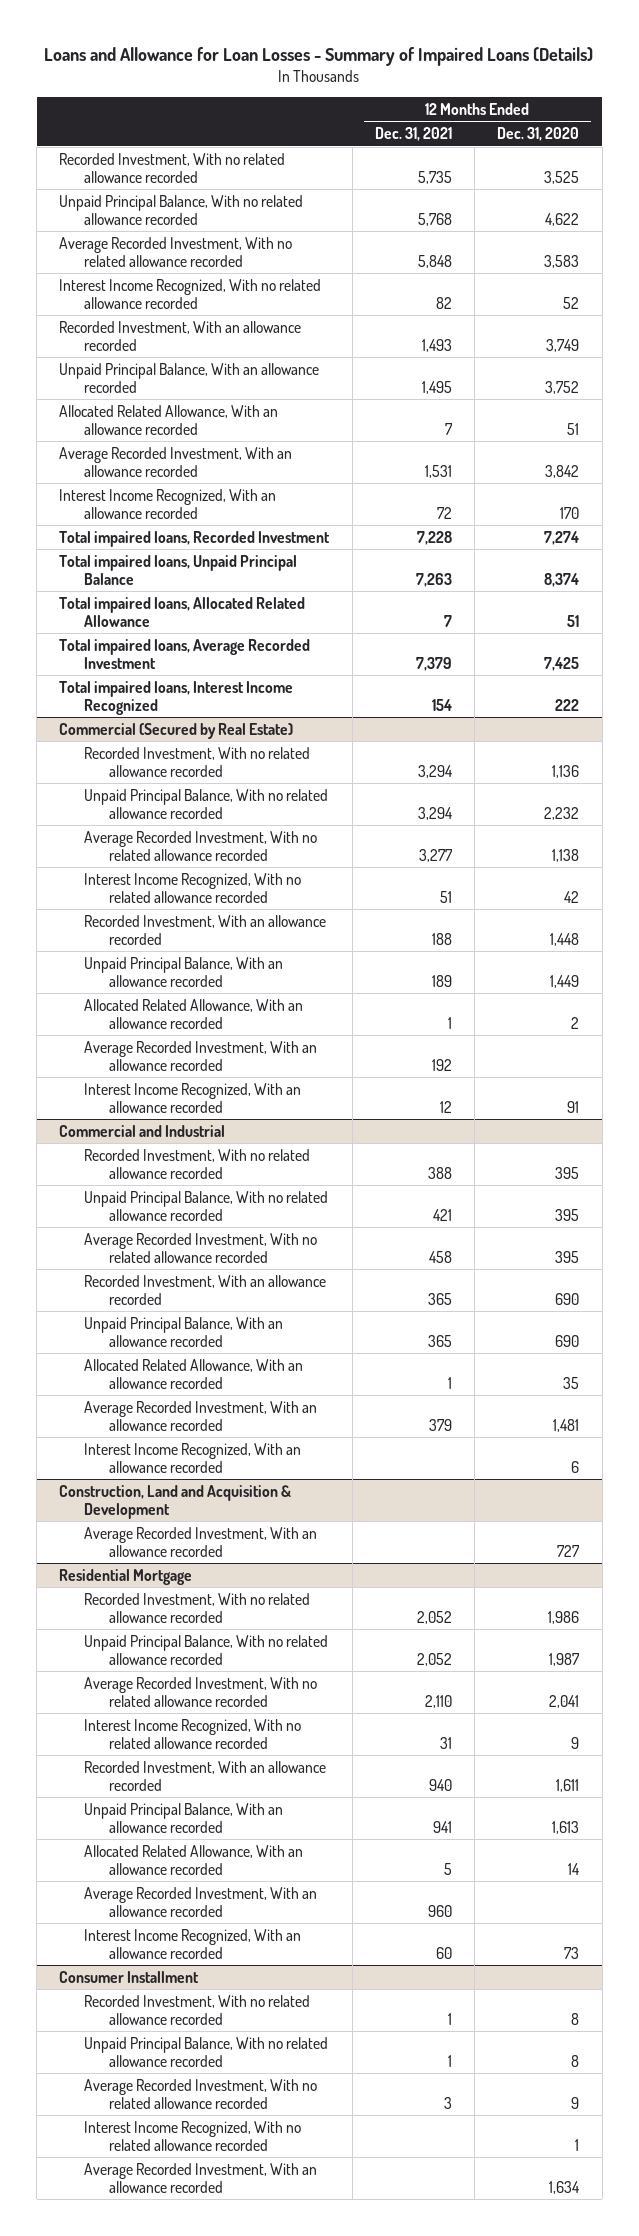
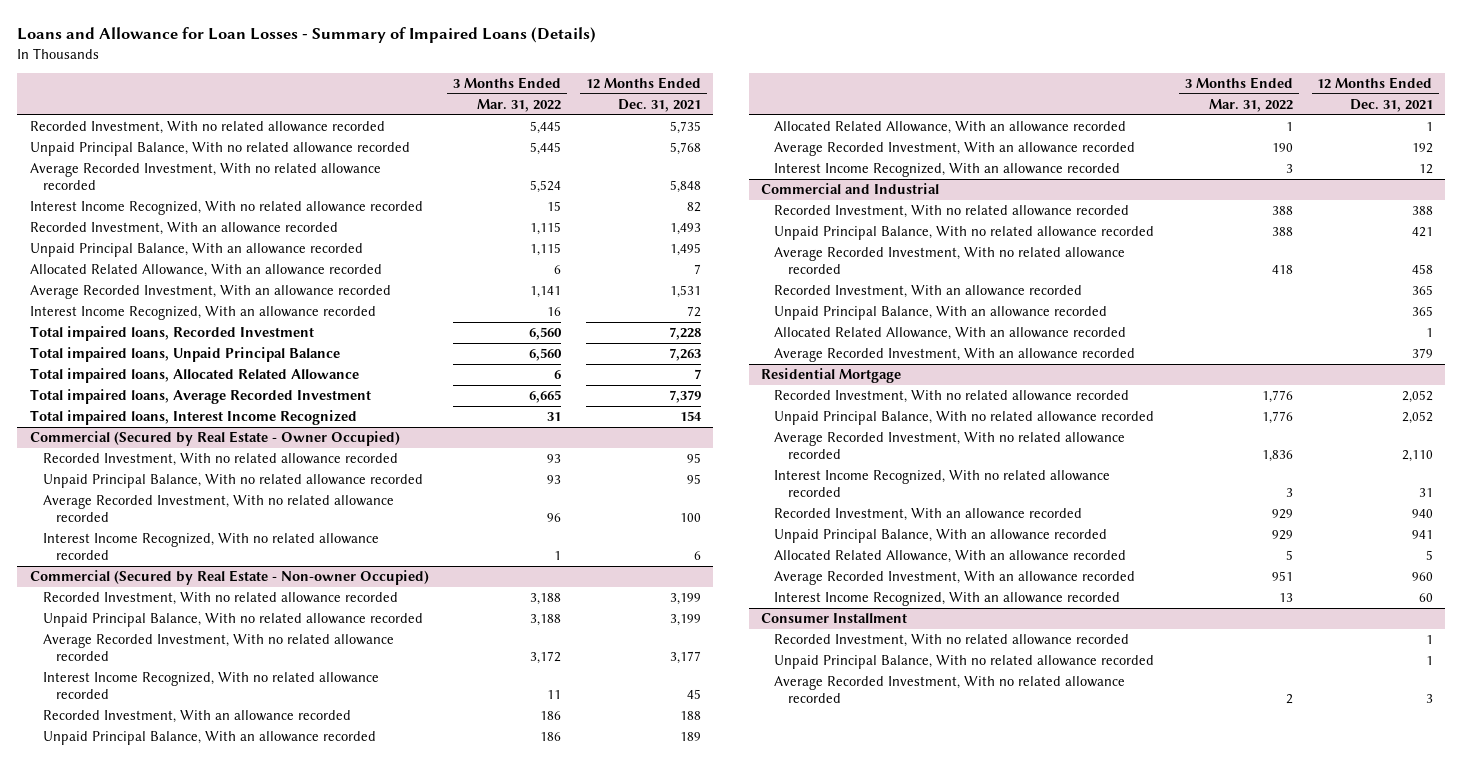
- | 12 Months Ended Dec. 31, 2021 | 12 Months Ended Dec. 31, 2020
+ | 3 Months Ended Mar. 31, 2022 | 12 Months Ended Dec. 31, 2021
- Commercial (Secured by Real Estate)
- Recorded Investment, With no related allowance recorded | 3,294 | 1,136
- Unpaid Principal Balance, With no related allowance recorded | 3,294 | 2,232
- Average Recorded Investment, With no related allowance recorded | 3,277 | 1,138
- Interest Income Recognized, With no related allowance recorded | 51 | 42
+ Commercial (Secured by Real Estate - Owner Occupied)
+ Recorded Investment, With no related allowance recorded | 93 | 95
+ Unpaid Principal Balance, With no related allowance recorded | 93 | 95
+ Average Recorded Investment, With no related allowance recorded | 96 | 100
+ Interest Income Recognized, With no related allowance recorded | 1 | 6
+ Commercial (Secured by Real Estate - Non-owner Occupied)
+ Recorded Investment, With no related allowance recorded | 3,188 | 3,199
+ Unpaid Principal Balance, With no related allowance recorded | 3,188 | 3,199
+ Average Recorded Investment, With no related allowance recorded | 3,172 | 3,177
+ Interest Income Recognized, With no related allowance recorded | 11 | 45
@ Commercial and Industrial
- Interest Income Recognized, With an allowance recorded | | 6
- Construction, Land and Acquisition & Development
- Average Recorded Investment, With an allowance recorded | | 727
@ Consumer Installment
- Interest Income Recognized, With no related allowance recorded | | 1
- Average Recorded Investment, With an allowance recorded | | 1,634

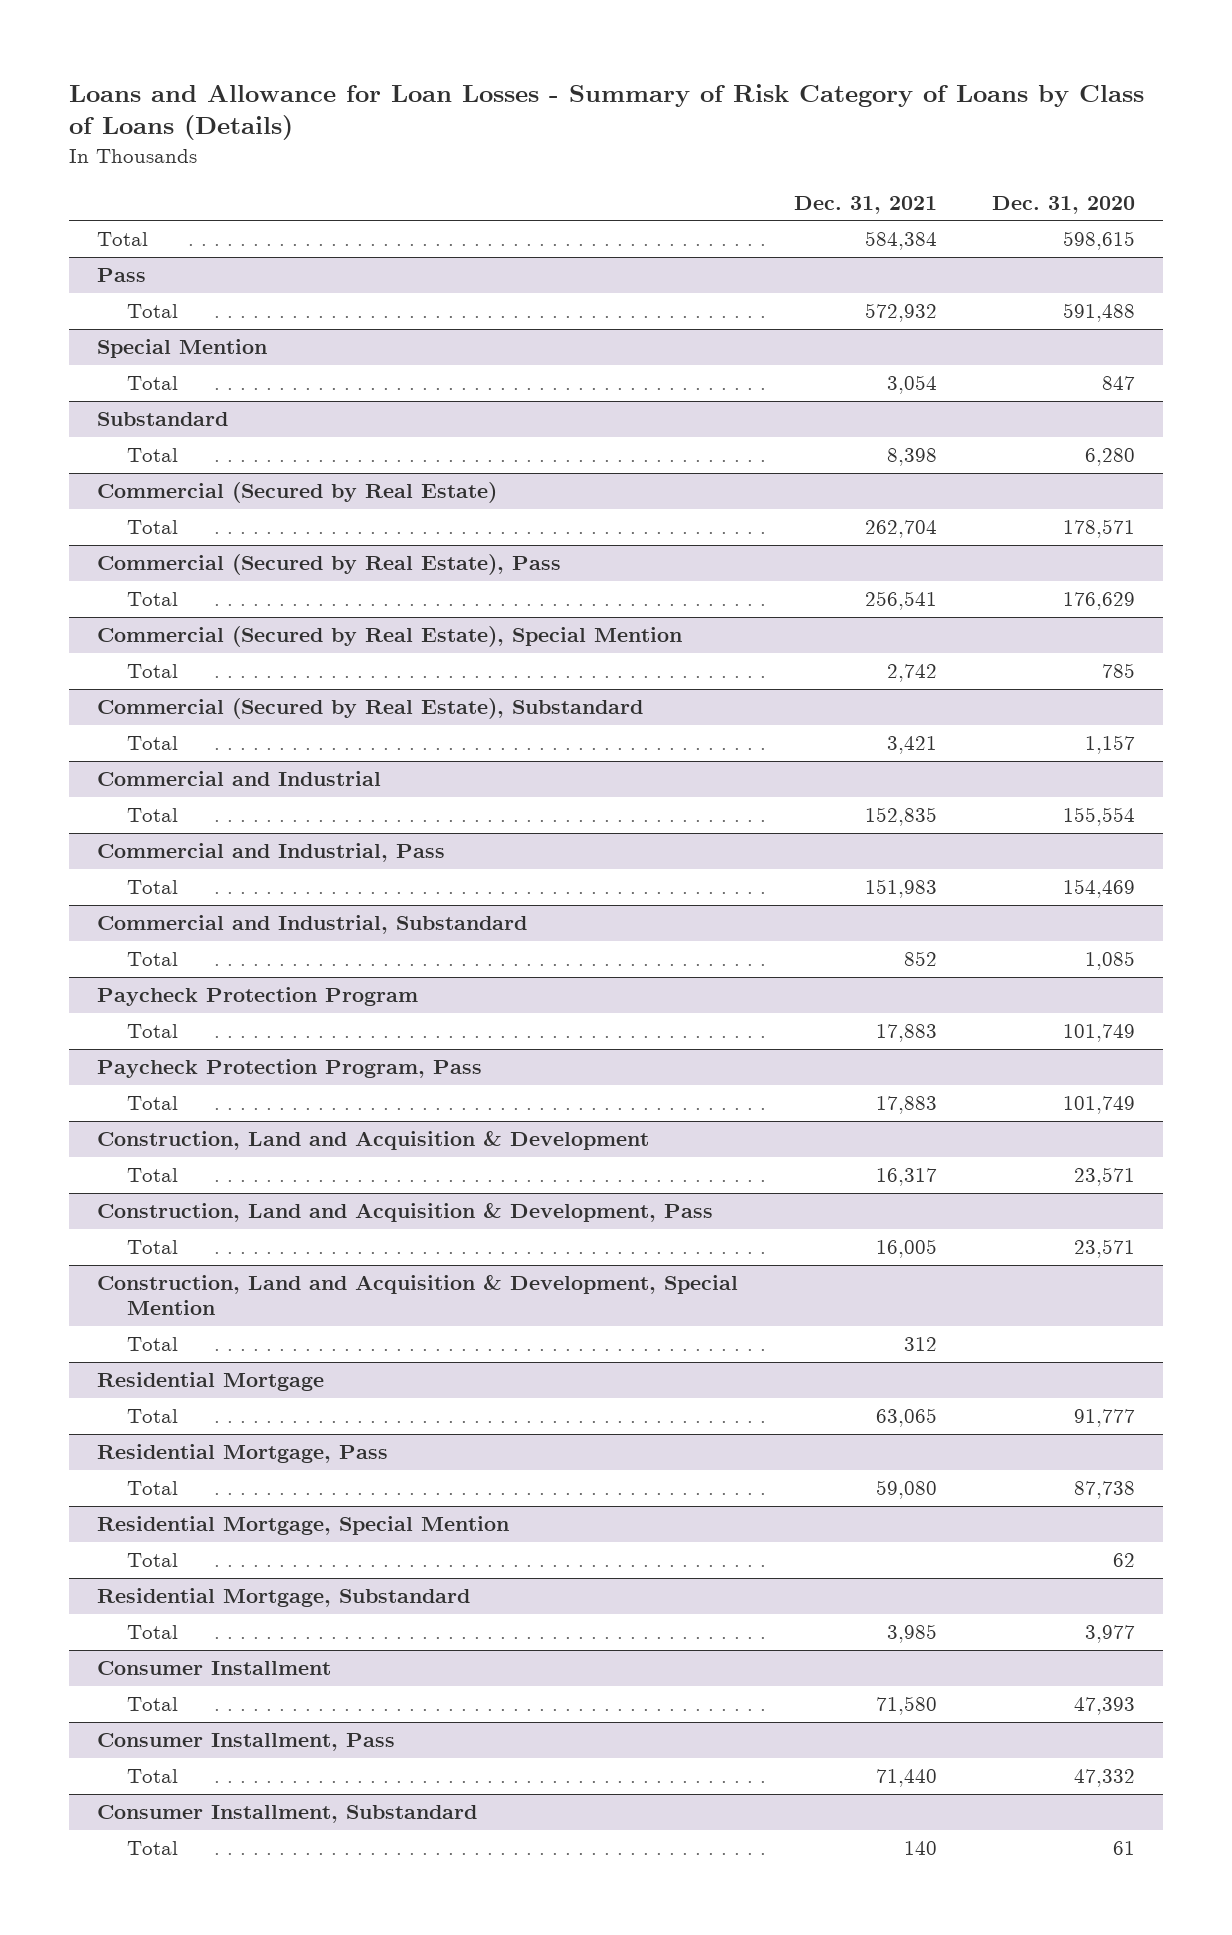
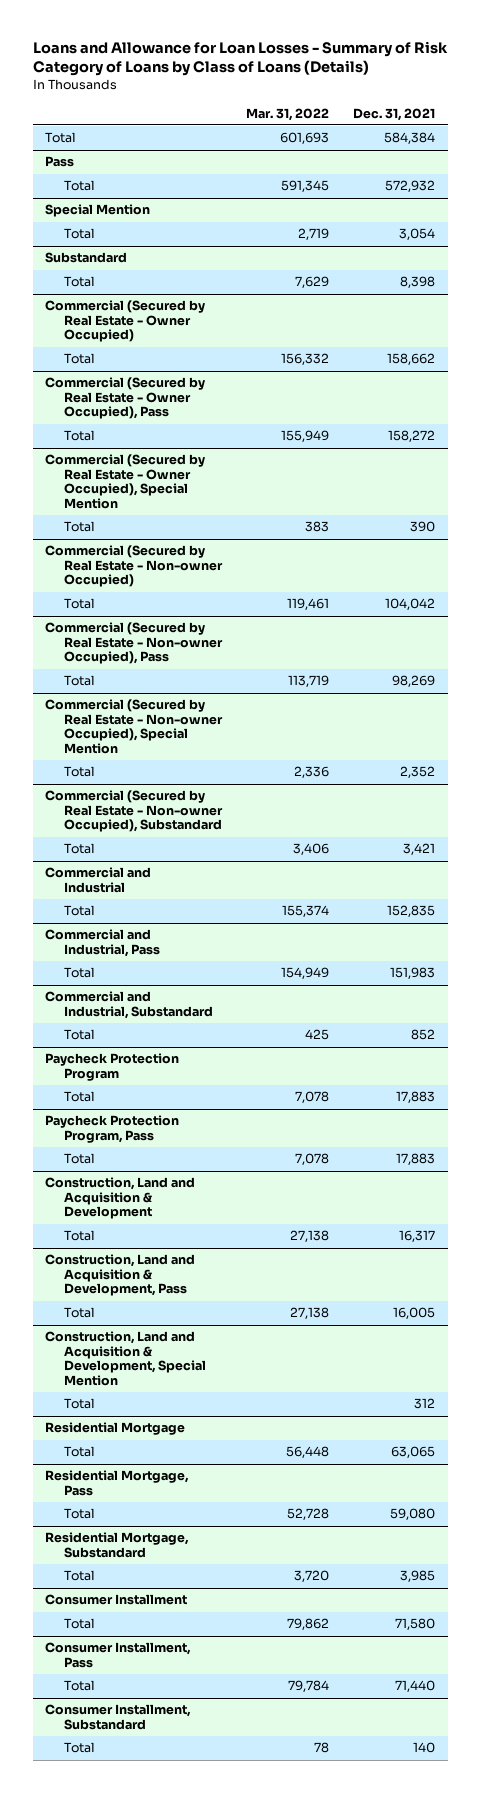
- | Dec. 31, 2021 | Dec. 31, 2020
+ | Mar. 31, 2022 | Dec. 31, 2021
- Commercial (Secured by Real Estate)
- Total | 262,704 | 178,571
- Commercial (Secured by Real Estate), Pass
- Total | 256,541 | 176,629
- Commercial (Secured by Real Estate), Special Mention
- Total | 2,742 | 785
- Commercial (Secured by Real Estate), Substandard
+ Commercial (Secured by Real Estate - Owner Occupied)
+ Total | 156,332 | 158,662
+ Commercial (Secured by Real Estate - Owner Occupied), Pass
+ Total | 155,949 | 158,272
+ Commercial (Secured by Real Estate - Owner Occupied), Special Mention
+ Total | 383 | 390
+ Commercial (Secured by Real Estate - Non-owner Occupied)
+ Total | 119,461 | 104,042
+ Commercial (Secured by Real Estate - Non-owner Occupied), Pass
+ Total | 113,719 | 98,269
+ Commercial (Secured by Real Estate - Non-owner Occupied), Special Mention
+ Total | 2,336 | 2,352
+ Commercial (Secured by Real Estate - Non-owner Occupied), Substandard
- Residential Mortgage, Special Mention
- Total | | 62

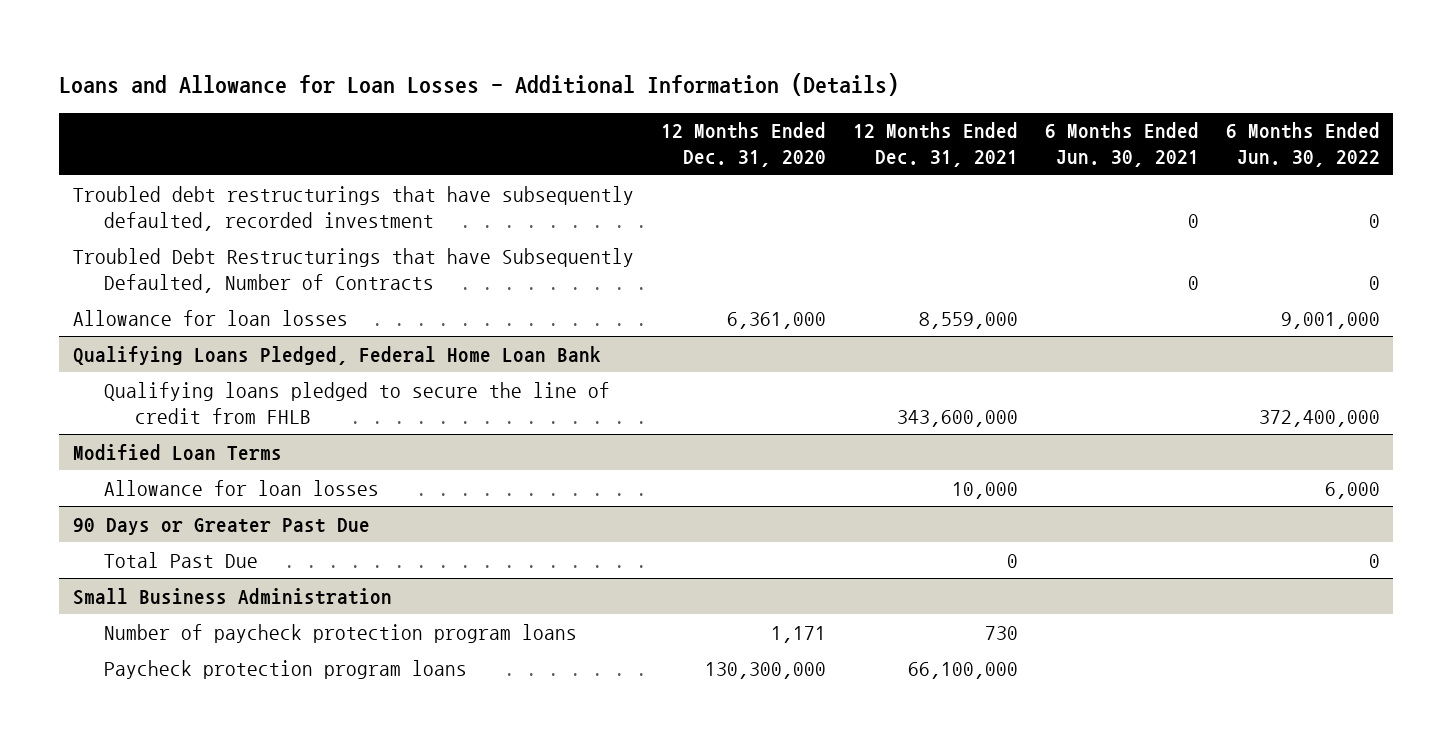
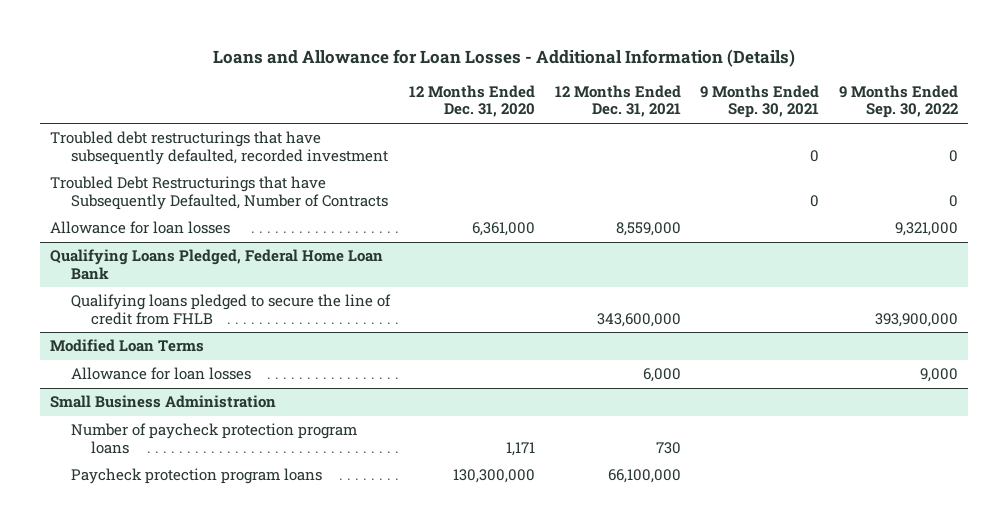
- | 12 Months Ended Dec. 31, 2020 | 12 Months Ended Dec. 31, 2021 | 6 Months Ended Jun. 30, 2021 | 6 Months Ended Jun. 30, 2022
+ | 12 Months Ended Dec. 31, 2020 | 12 Months Ended Dec. 31, 2021 | 9 Months Ended Sep. 30, 2021 | 9 Months Ended Sep. 30, 2022
@ Modified Loan Terms
- Allowance for loan losses | | 10,000 | | 6,000
- 90 Days or Greater Past Due
- Total Past Due | | 0 | | 0
@ Modified Loan Terms
+ Allowance for loan losses | | 6,000 | | 9,000

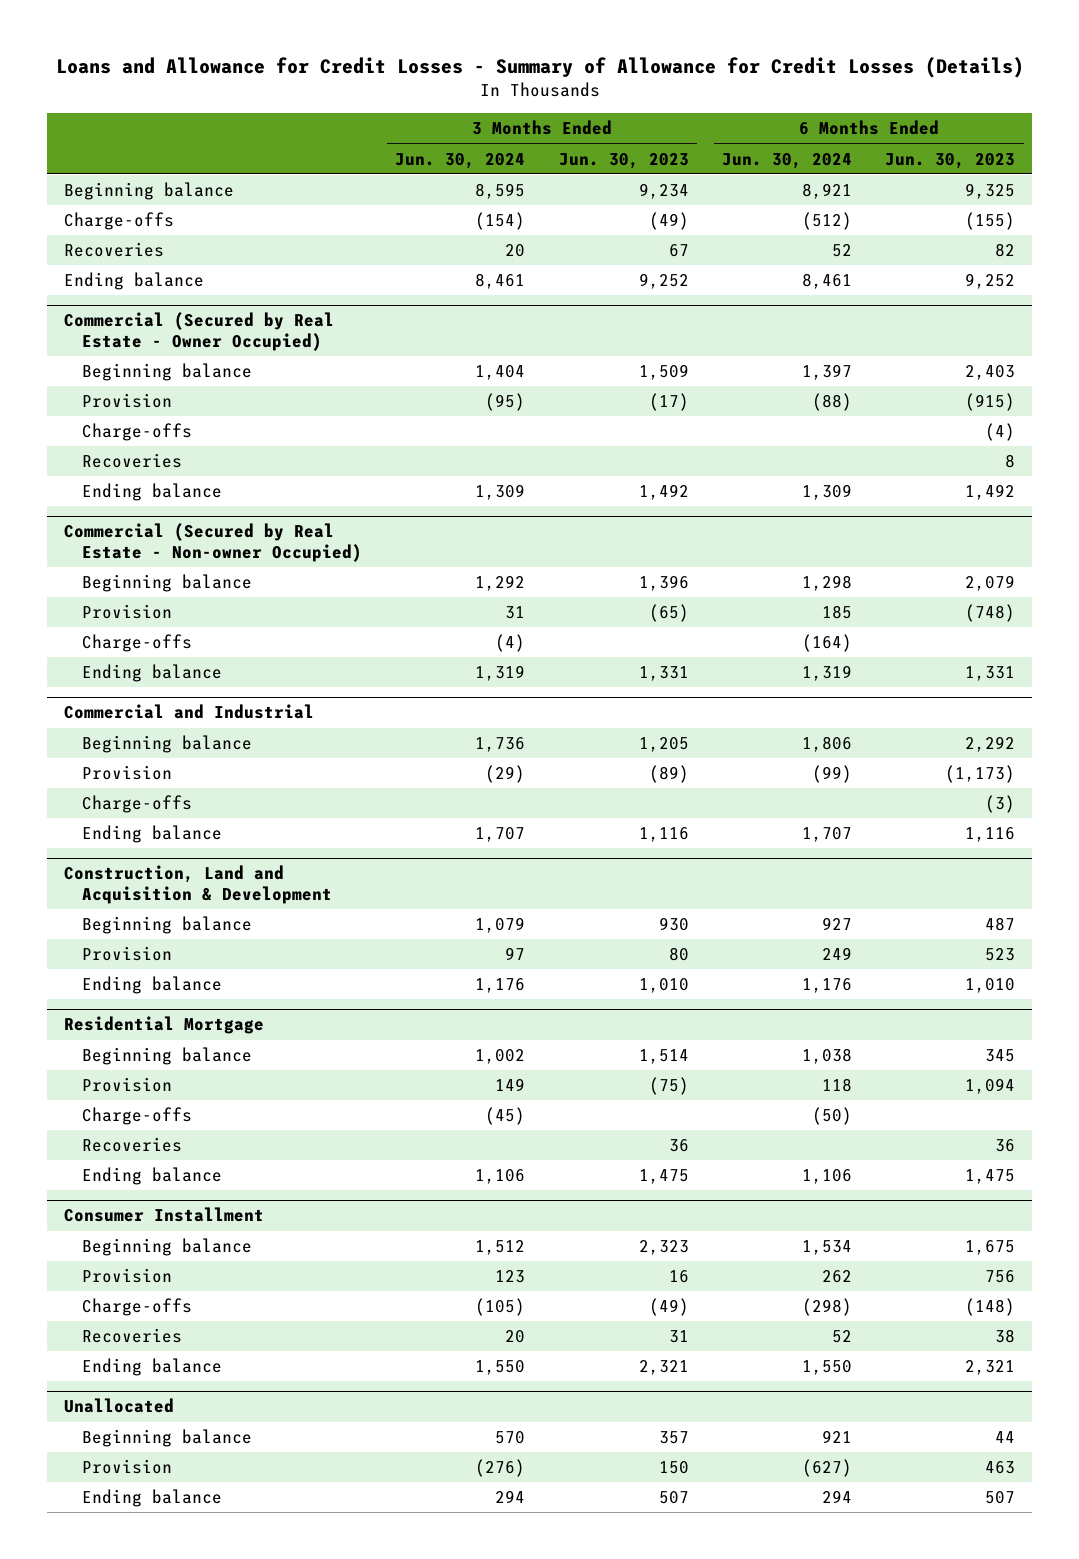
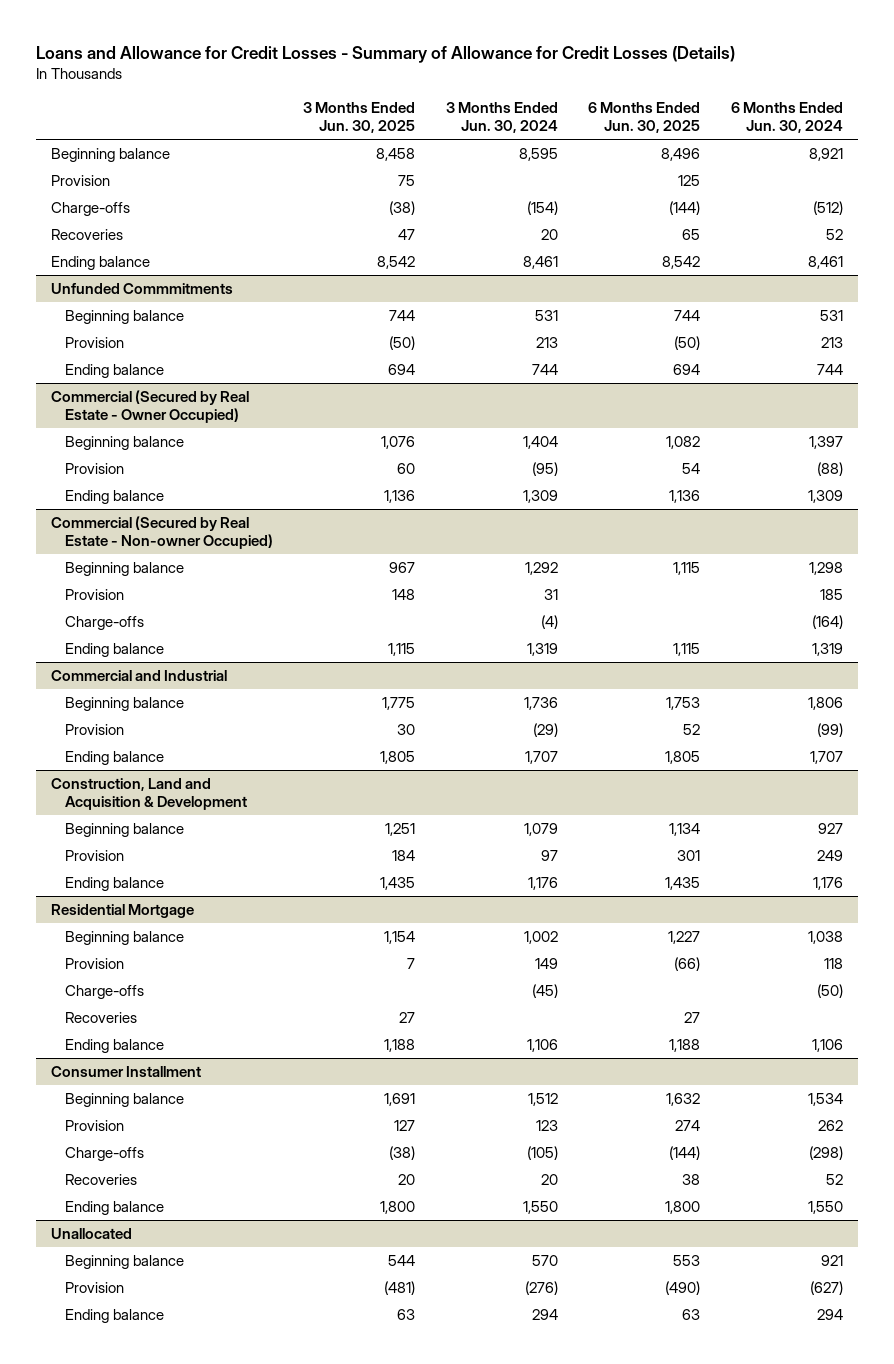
- | 3 Months Ended Jun. 30, 2024 | 3 Months Ended Jun. 30, 2023 | 6 Months Ended Jun. 30, 2024 | 6 Months Ended Jun. 30, 2023
+ | 3 Months Ended Jun. 30, 2025 | 3 Months Ended Jun. 30, 2024 | 6 Months Ended Jun. 30, 2025 | 6 Months Ended Jun. 30, 2024
+ Provision | 75 | | 125 |
+ Unfunded Commmitments
+ Beginning balance | 744 | 531 | 744 | 531
+ Provision | (50) | 213 | (50) | 213
+ Ending balance | 694 | 744 | 694 | 744
@ Commercial (Secured by Real Estate - Owner Occupied)
- Charge-offs | | | | (4)
- Recoveries | | | | 8
@ Commercial and Industrial
- Charge-offs | | | | (3)

